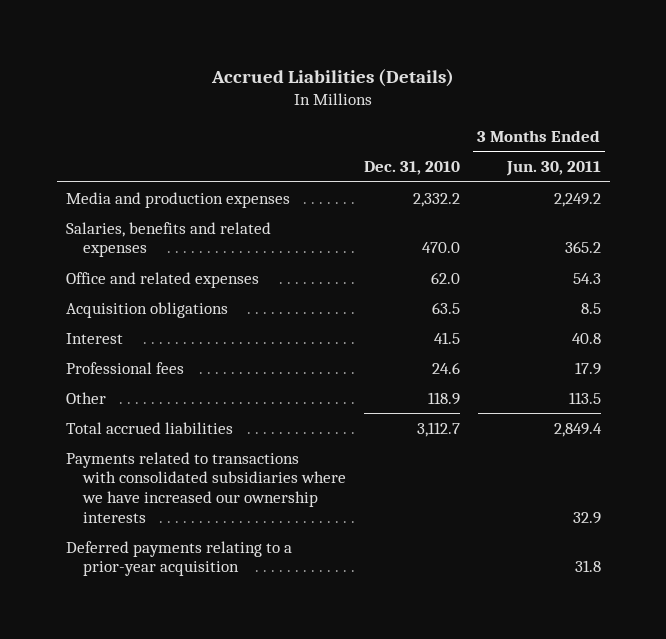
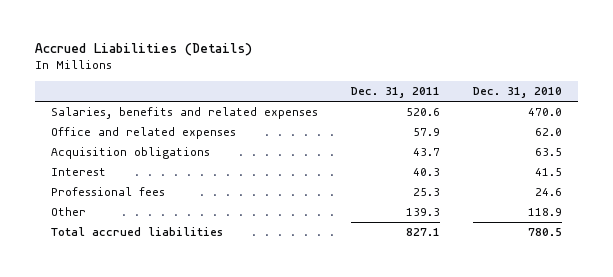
- | Dec. 31, 2010 | 3 Months Ended Jun. 30, 2011
+ | Dec. 31, 2011 | Dec. 31, 2010
- Media and production expenses | 2,332.2 | 2,249.2
- Total accrued liabilities | 3,112.7 | 2,849.4
- Payments related to transactions with consolidated subsidiaries where we have increased our ownership interests | | 32.9
- Deferred payments relating to a prior-year acquisition | | 31.8
+ Total accrued liabilities | 827.1 | 780.5

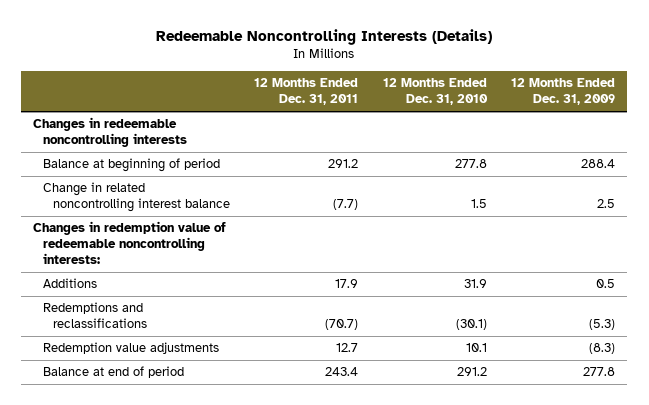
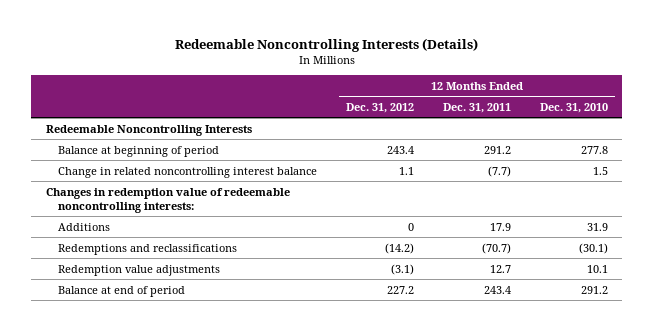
- | 12 Months Ended Dec. 31, 2011 | 12 Months Ended Dec. 31, 2010 | 12 Months Ended Dec. 31, 2009
+ | 12 Months Ended Dec. 31, 2012 | 12 Months Ended Dec. 31, 2011 | 12 Months Ended Dec. 31, 2010
- Changes in redeemable noncontrolling interests
+ Redeemable Noncontrolling Interests

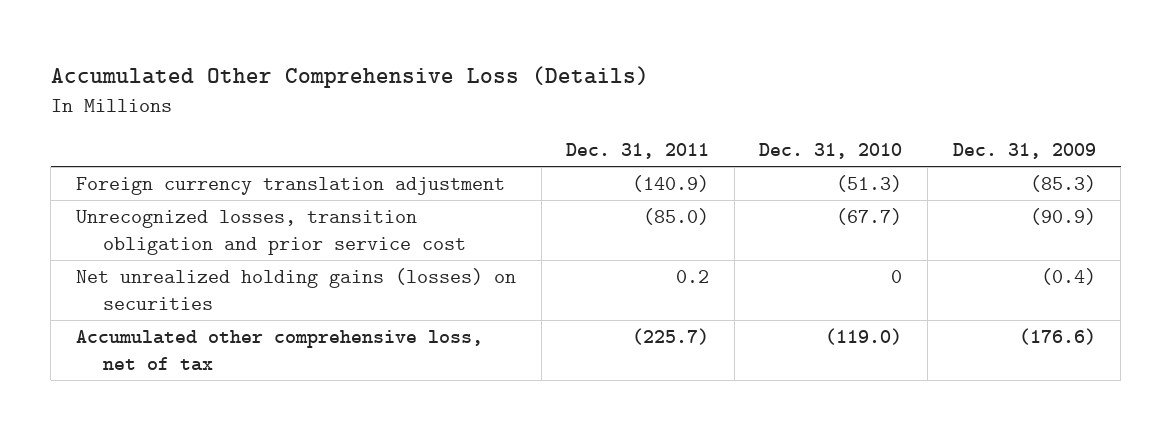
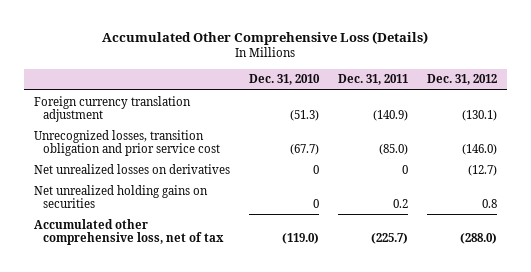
- | Dec. 31, 2011 | Dec. 31, 2010 | Dec. 31, 2009
+ | Dec. 31, 2010 | Dec. 31, 2011 | Dec. 31, 2012
- Net unrealized holding gains (losses) on securities | 0.2 | 0 | (0.4)
+ Net unrealized losses on derivatives | 0 | 0 | (12.7)
+ Net unrealized holding gains on securities | 0 | 0.2 | 0.8

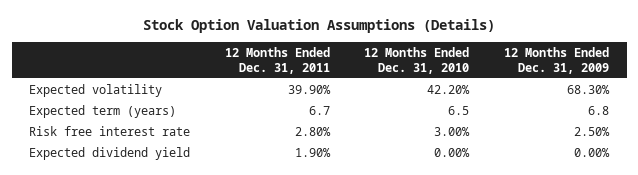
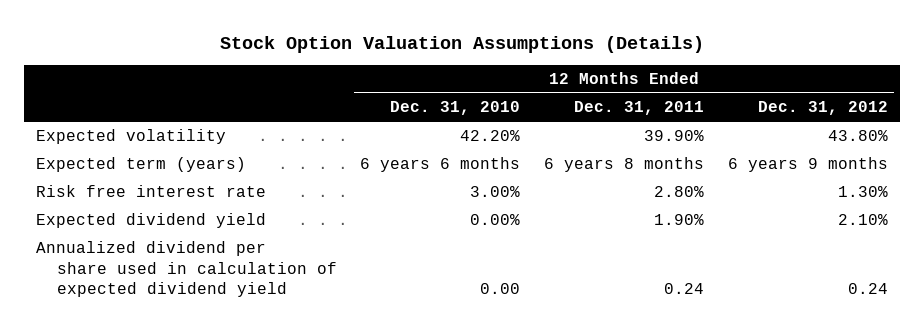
- | 12 Months Ended Dec. 31, 2011 | 12 Months Ended Dec. 31, 2010 | 12 Months Ended Dec. 31, 2009
+ | 12 Months Ended Dec. 31, 2010 | 12 Months Ended Dec. 31, 2011 | 12 Months Ended Dec. 31, 2012
- Expected term (years) | 6.7 | 6.5 | 6.8
+ Expected term (years) | 6 years 6 months | 6 years 8 months | 6 years 9 months
+ Annualized dividend per share used in calculation of expected dividend yield | 0.00 | 0.24 | 0.24

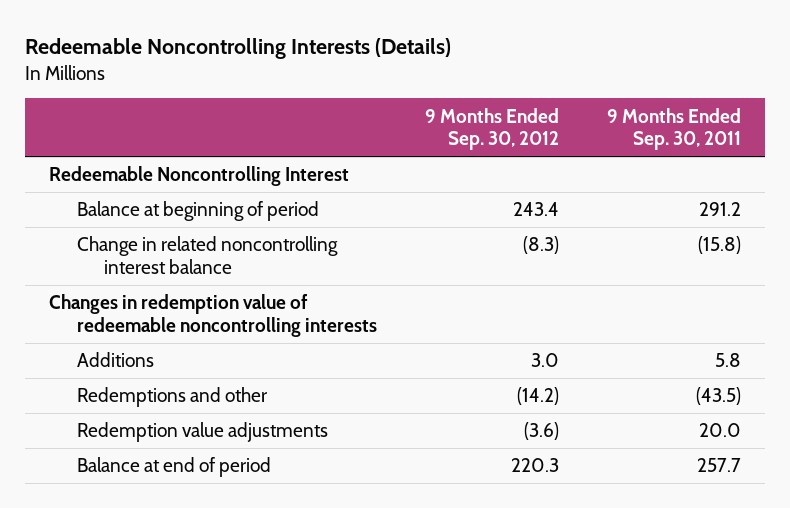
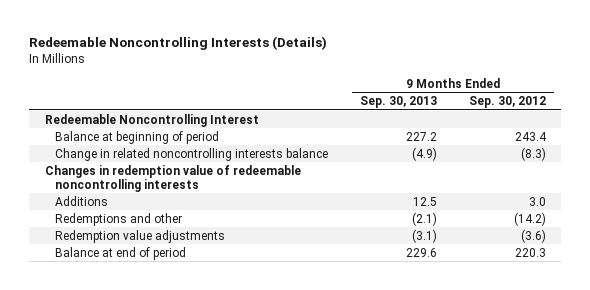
- | 9 Months Ended Sep. 30, 2012 | 9 Months Ended Sep. 30, 2011
+ | 9 Months Ended Sep. 30, 2013 | 9 Months Ended Sep. 30, 2012
- Change in related noncontrolling interest balance | (8.3) | (15.8)
+ Change in related noncontrolling interests balance | (4.9) | (8.3)

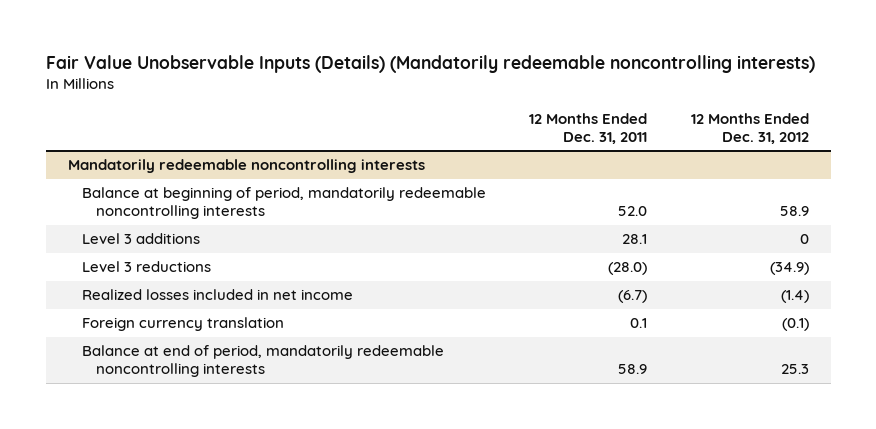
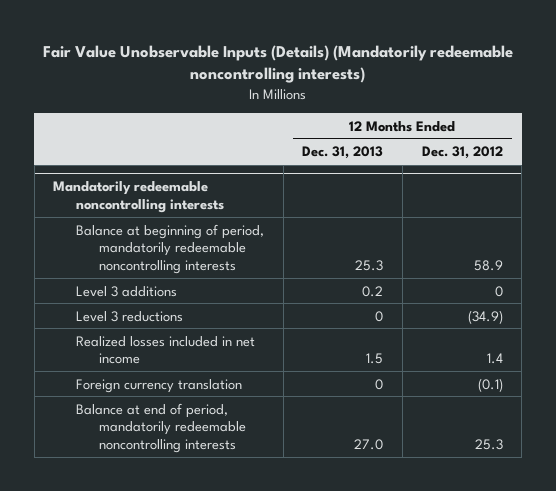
- | 12 Months Ended Dec. 31, 2011 | 12 Months Ended Dec. 31, 2012
+ | 12 Months Ended Dec. 31, 2013 | 12 Months Ended Dec. 31, 2012
@ Mandatorily redeemable noncontrolling interests
- Realized losses included in net income | (6.7) | (1.4)
+ Realized losses included in net income | 1.5 | 1.4

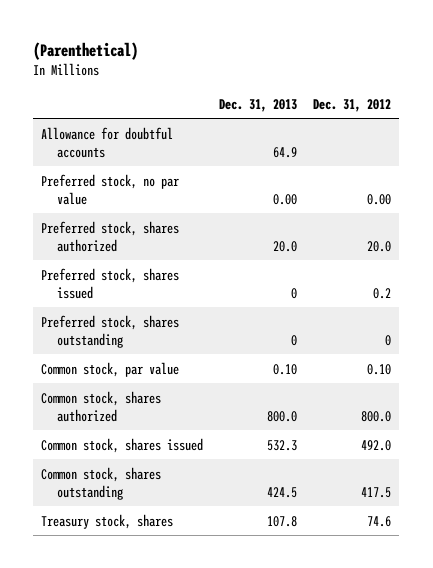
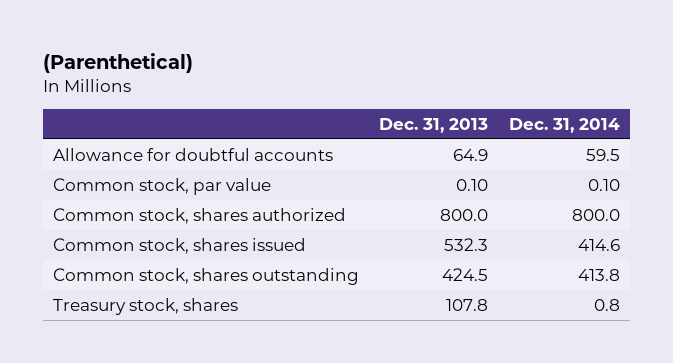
- | Dec. 31, 2013 | Dec. 31, 2012
+ | Dec. 31, 2013 | Dec. 31, 2014
- Preferred stock, no par value | 0.00 | 0.00
- Preferred stock, shares authorized | 20.0 | 20.0
- Preferred stock, shares issued | 0 | 0.2
- Preferred stock, shares outstanding | 0 | 0

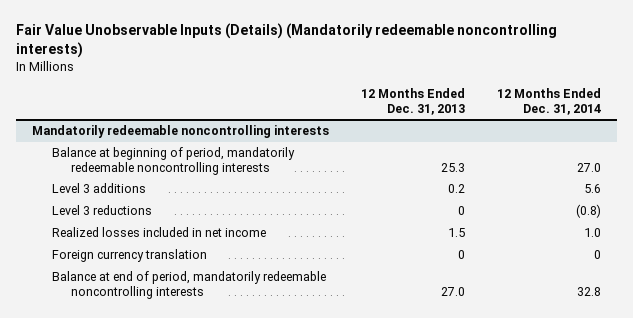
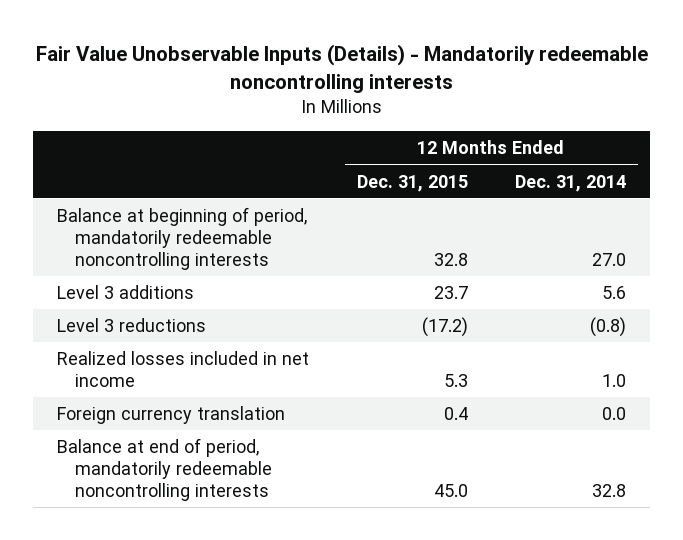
- Fair Value Unobservable Inputs (Details) (Mandatorily redeemable noncontrolling interests)
+ Fair Value Unobservable Inputs (Details) - Mandatorily redeemable noncontrolling interests
- | 12 Months Ended Dec. 31, 2013 | 12 Months Ended Dec. 31, 2014
+ | 12 Months Ended Dec. 31, 2015 | 12 Months Ended Dec. 31, 2014
- Mandatorily redeemable noncontrolling interests
- Foreign currency translation | 0 | 0
+ Foreign currency translation | 0.4 | 0.0

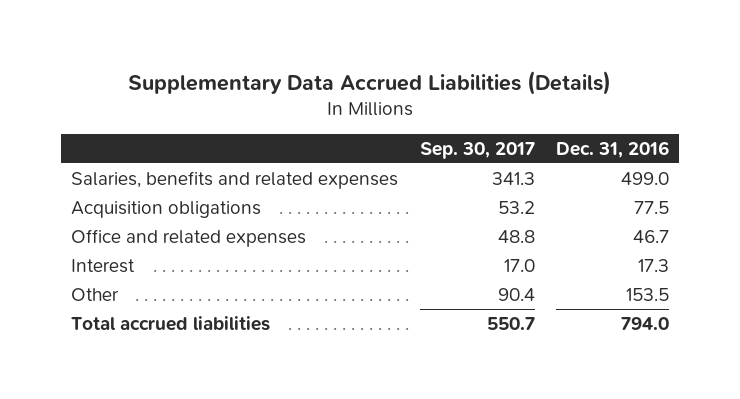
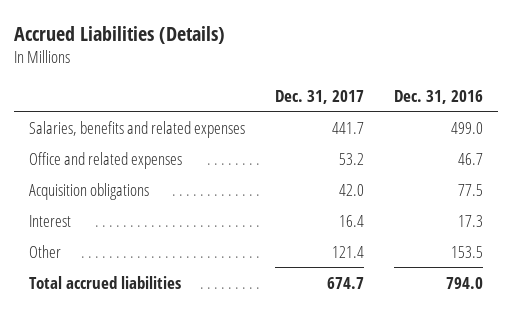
- Supplementary Data Accrued Liabilities (Details)
+ Accrued Liabilities (Details)
- | Sep. 30, 2017 | Dec. 31, 2016
+ | Dec. 31, 2017 | Dec. 31, 2016
moved down: Acquisition obligations | 42.0 | 77.5

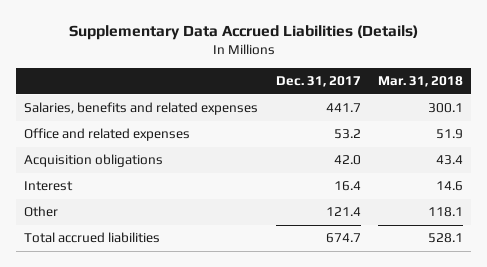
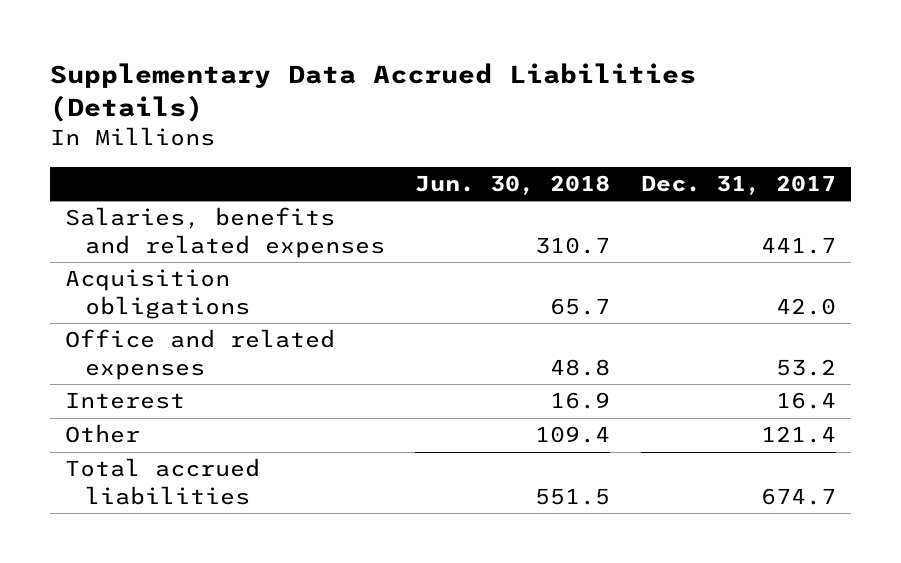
- | Dec. 31, 2017 | Mar. 31, 2018
+ | Jun. 30, 2018 | Dec. 31, 2017
moved down: Office and related expenses | 48.8 | 53.2

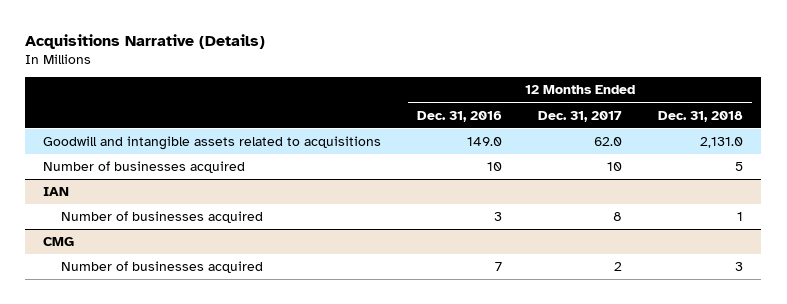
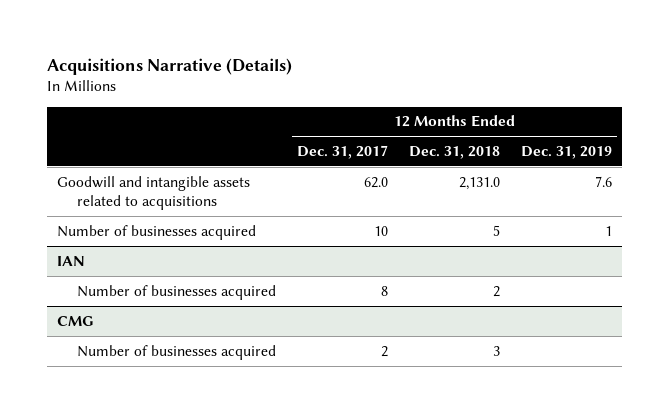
- | 12 Months Ended Dec. 31, 2016 | 12 Months Ended Dec. 31, 2017 | 12 Months Ended Dec. 31, 2018
+ | 12 Months Ended Dec. 31, 2017 | 12 Months Ended Dec. 31, 2018 | 12 Months Ended Dec. 31, 2019
@ IAN
- Number of businesses acquired | 3 | 8 | 1
+ Number of businesses acquired | 8 | 2 |

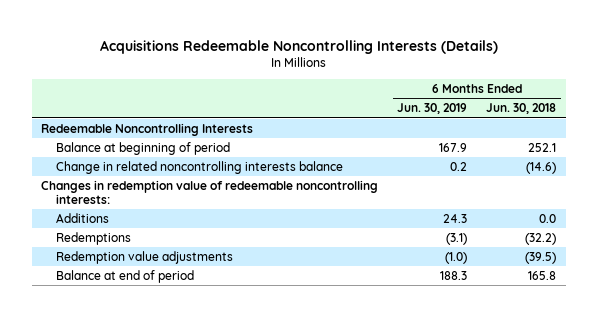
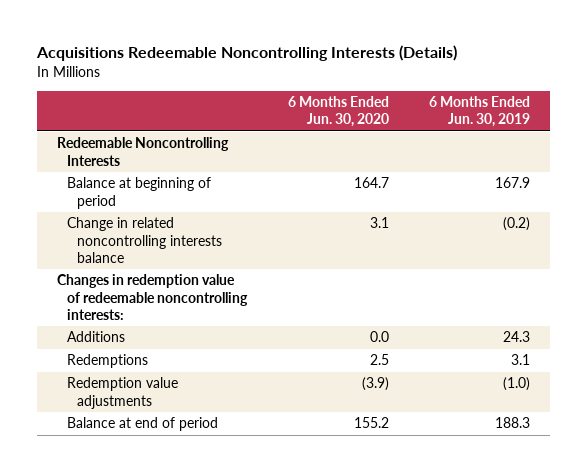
- | 6 Months Ended Jun. 30, 2019 | 6 Months Ended Jun. 30, 2018
+ | 6 Months Ended Jun. 30, 2020 | 6 Months Ended Jun. 30, 2019
- Change in related noncontrolling interests balance | 0.2 | (14.6)
+ Change in related noncontrolling interests balance | 3.1 | (0.2)
- Redemptions | (3.1) | (32.2)
+ Redemptions | 2.5 | 3.1

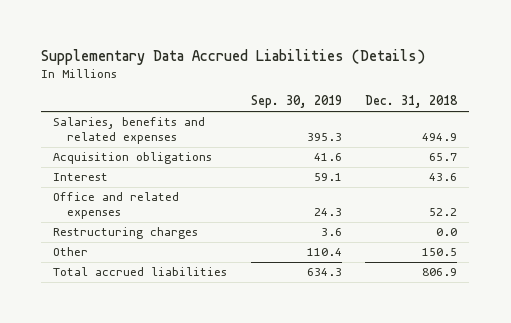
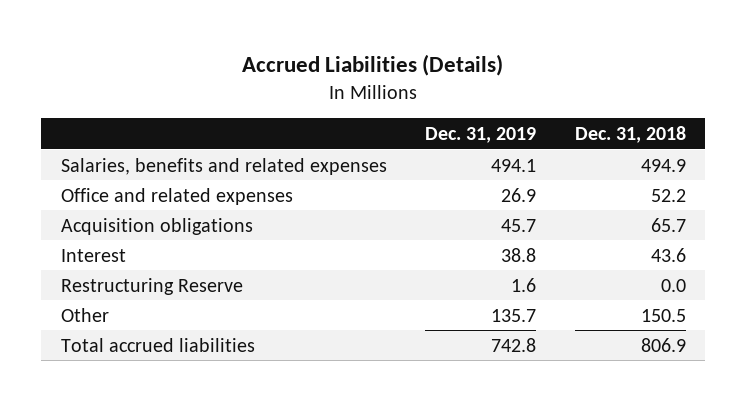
- Supplementary Data Accrued Liabilities (Details)
+ Accrued Liabilities (Details)
- | Sep. 30, 2019 | Dec. 31, 2018
+ | Dec. 31, 2019 | Dec. 31, 2018
moved up: Office and related expenses | 26.9 | 52.2
- Restructuring charges | 3.6 | 0.0
+ Restructuring Reserve | 1.6 | 0.0

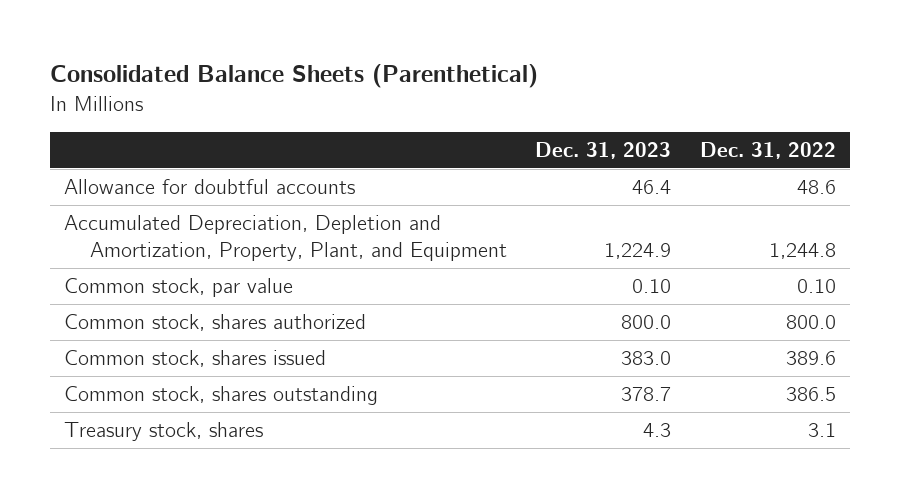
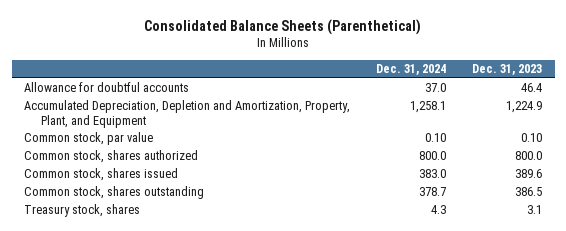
- | Dec. 31, 2023 | Dec. 31, 2022
+ | Dec. 31, 2024 | Dec. 31, 2023
- Common stock, shares issued | 383.0 | 389.6
- Common stock, shares outstanding | 378.7 | 386.5
- Treasury stock, shares | 4.3 | 3.1
+ Common stock, shares issued | 383.0 | 389.6
+ Common stock, shares outstanding | 378.7 | 386.5
+ Treasury stock, shares | 4.3 | 3.1

